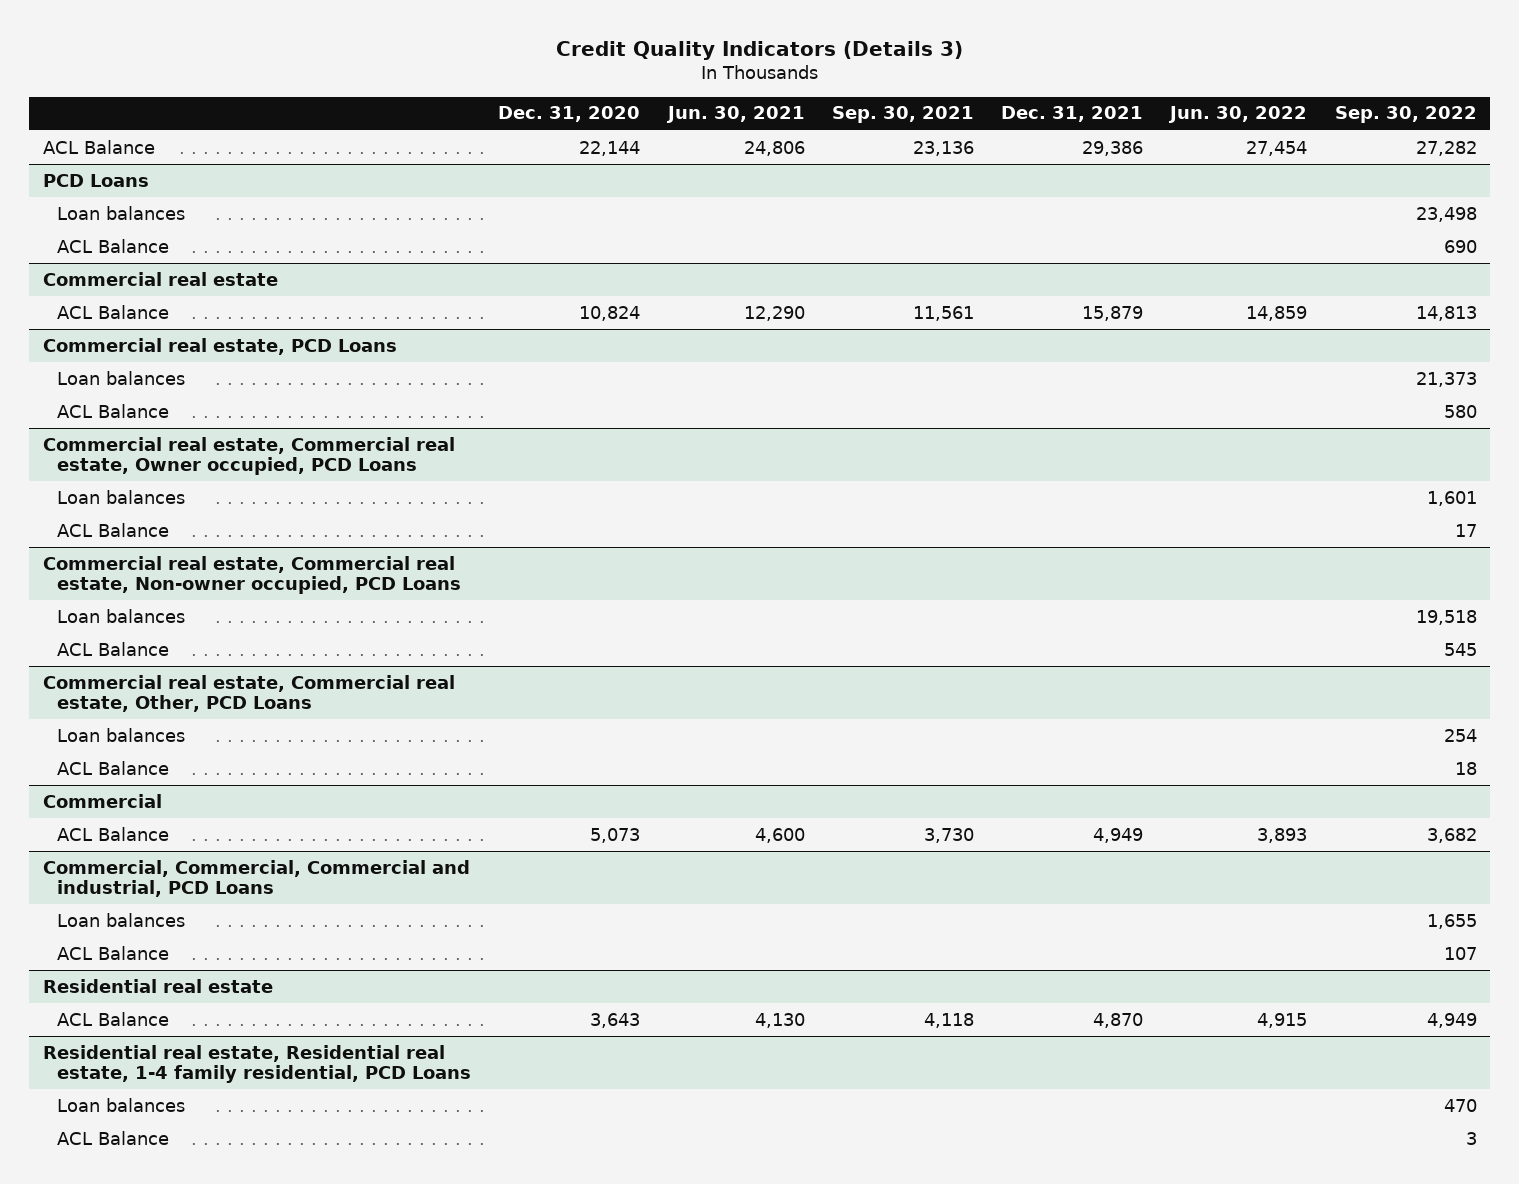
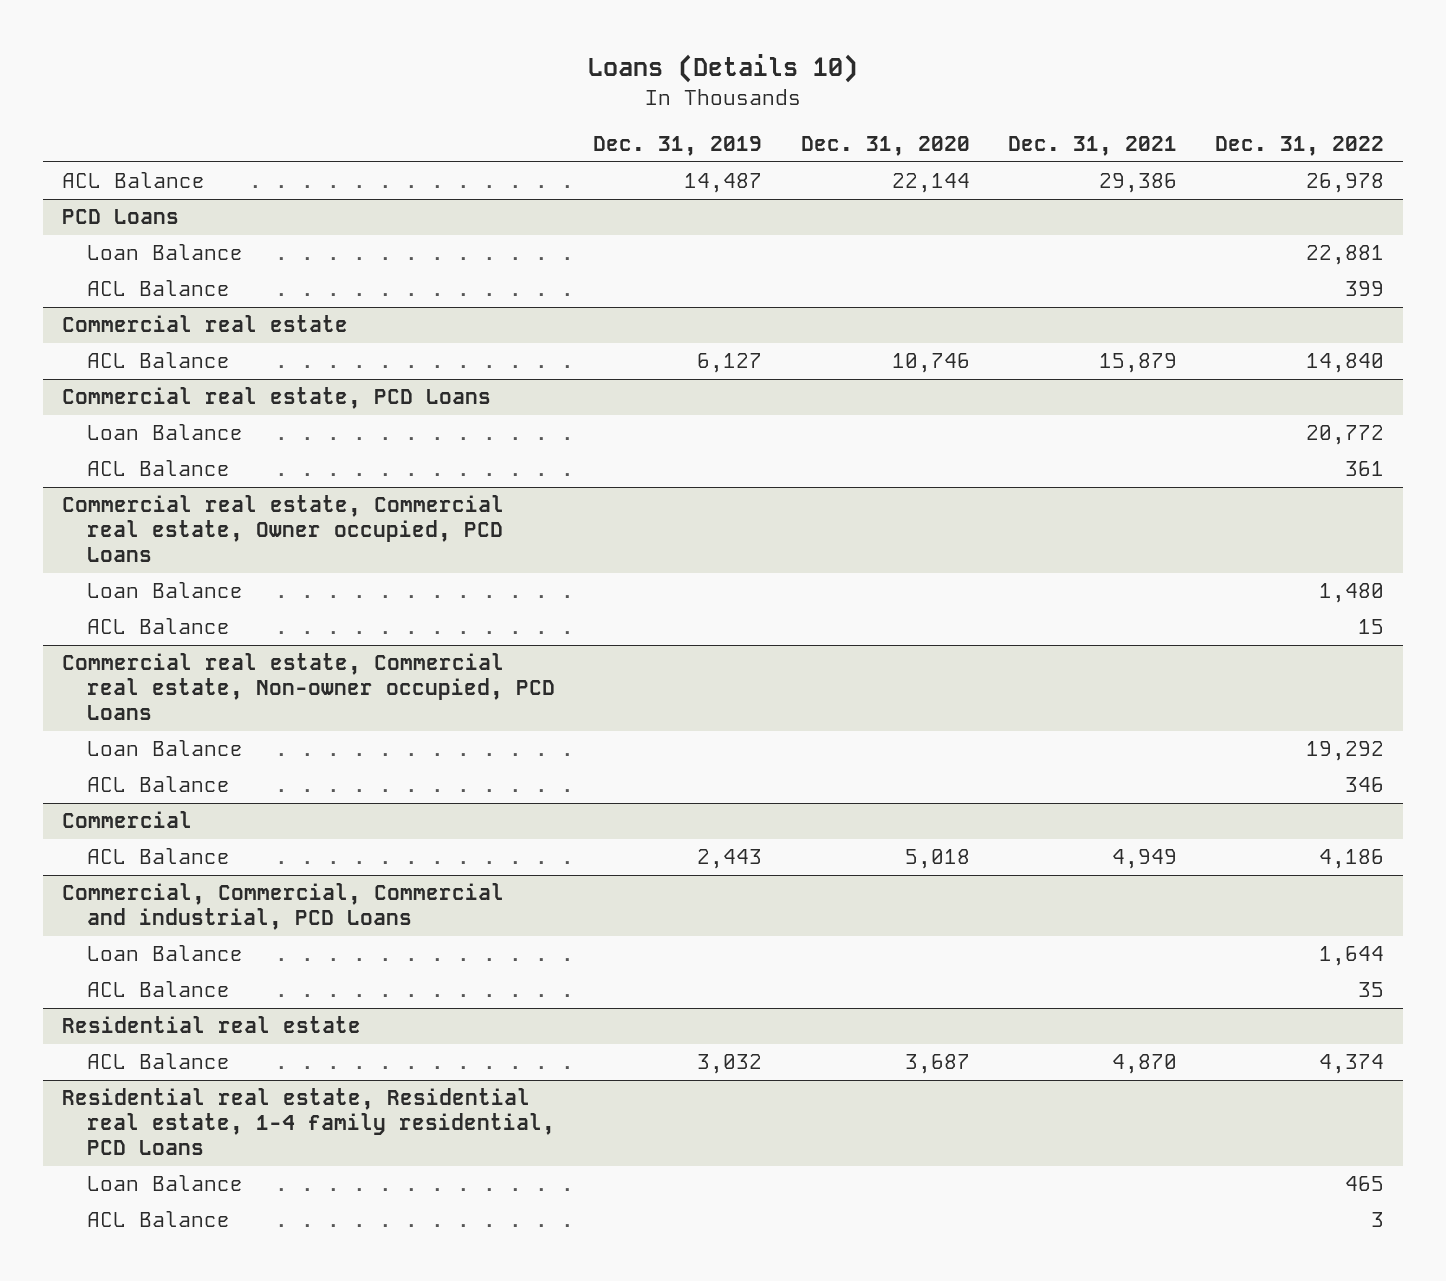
- Credit Quality Indicators (Details 3)
+ Loans (Details 10)
- | Dec. 31, 2020 | Jun. 30, 2021 | Sep. 30, 2021 | Dec. 31, 2021 | Jun. 30, 2022 | Sep. 30, 2022
+ | Dec. 31, 2019 | Dec. 31, 2020 | Dec. 31, 2021 | Dec. 31, 2022
@ PCD Loans
- Loan balances | | | | | | 23,498
+ Loan Balance | | | | 22,881
@ Commercial real estate
- ACL Balance | 10,824 | 12,290 | 11,561 | 15,879 | 14,859 | 14,813
+ ACL Balance | 6,127 | 10,746 | 15,879 | 14,840
@ Commercial real estate, PCD Loans
- Loan balances | | | | | | 21,373
+ Loan Balance | | | | 20,772
@ Commercial real estate, Commercial real estate, Owner occupied, PCD Loans
- Loan balances | | | | | | 1,601
+ Loan Balance | | | | 1,480
@ Commercial real estate, Commercial real estate, Non-owner occupied, PCD Loans
- Loan balances | | | | | | 19,518
+ Loan Balance | | | | 19,292
- Commercial real estate, Commercial real estate, Other, PCD Loans
- Loan balances | | | | | | 254
- ACL Balance | | | | | | 18
@ Commercial
- ACL Balance | 5,073 | 4,600 | 3,730 | 4,949 | 3,893 | 3,682
+ ACL Balance | 2,443 | 5,018 | 4,949 | 4,186
@ Commercial, Commercial, Commercial and industrial, PCD Loans
- Loan balances | | | | | | 1,655
+ Loan Balance | | | | 1,644
@ Residential real estate
- ACL Balance | 3,643 | 4,130 | 4,118 | 4,870 | 4,915 | 4,949
+ ACL Balance | 3,032 | 3,687 | 4,870 | 4,374
@ Residential real estate, Residential real estate, 1-4 family residential, PCD Loans
- Loan balances | | | | | | 470
+ Loan Balance | | | | 465

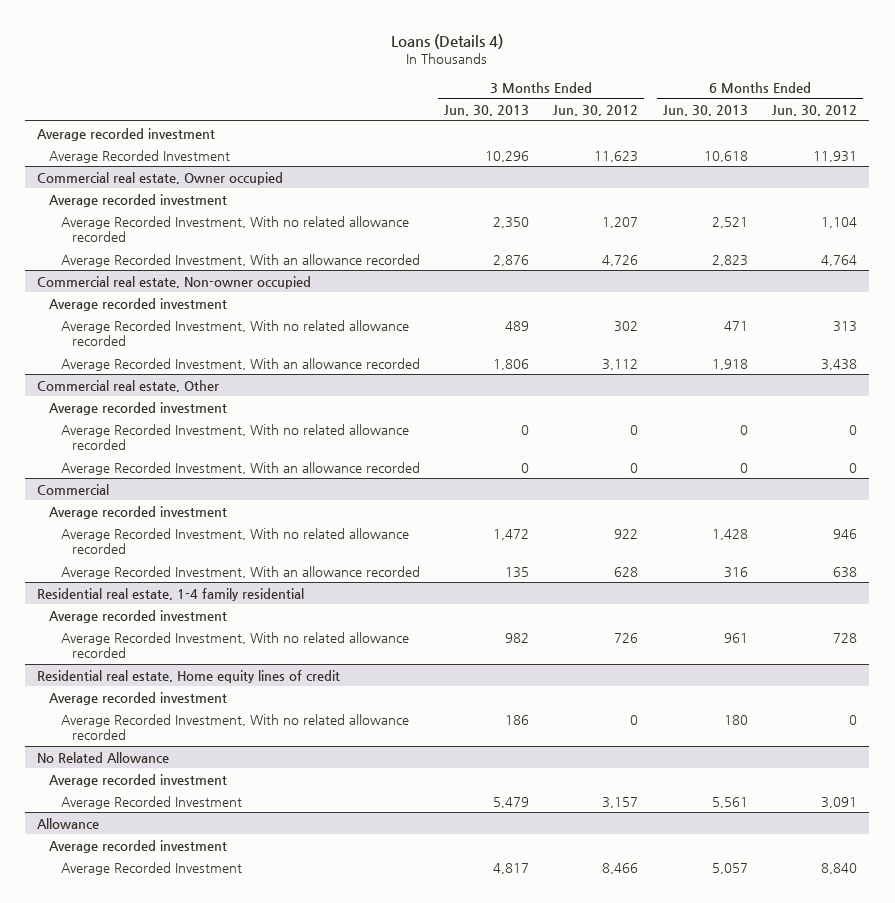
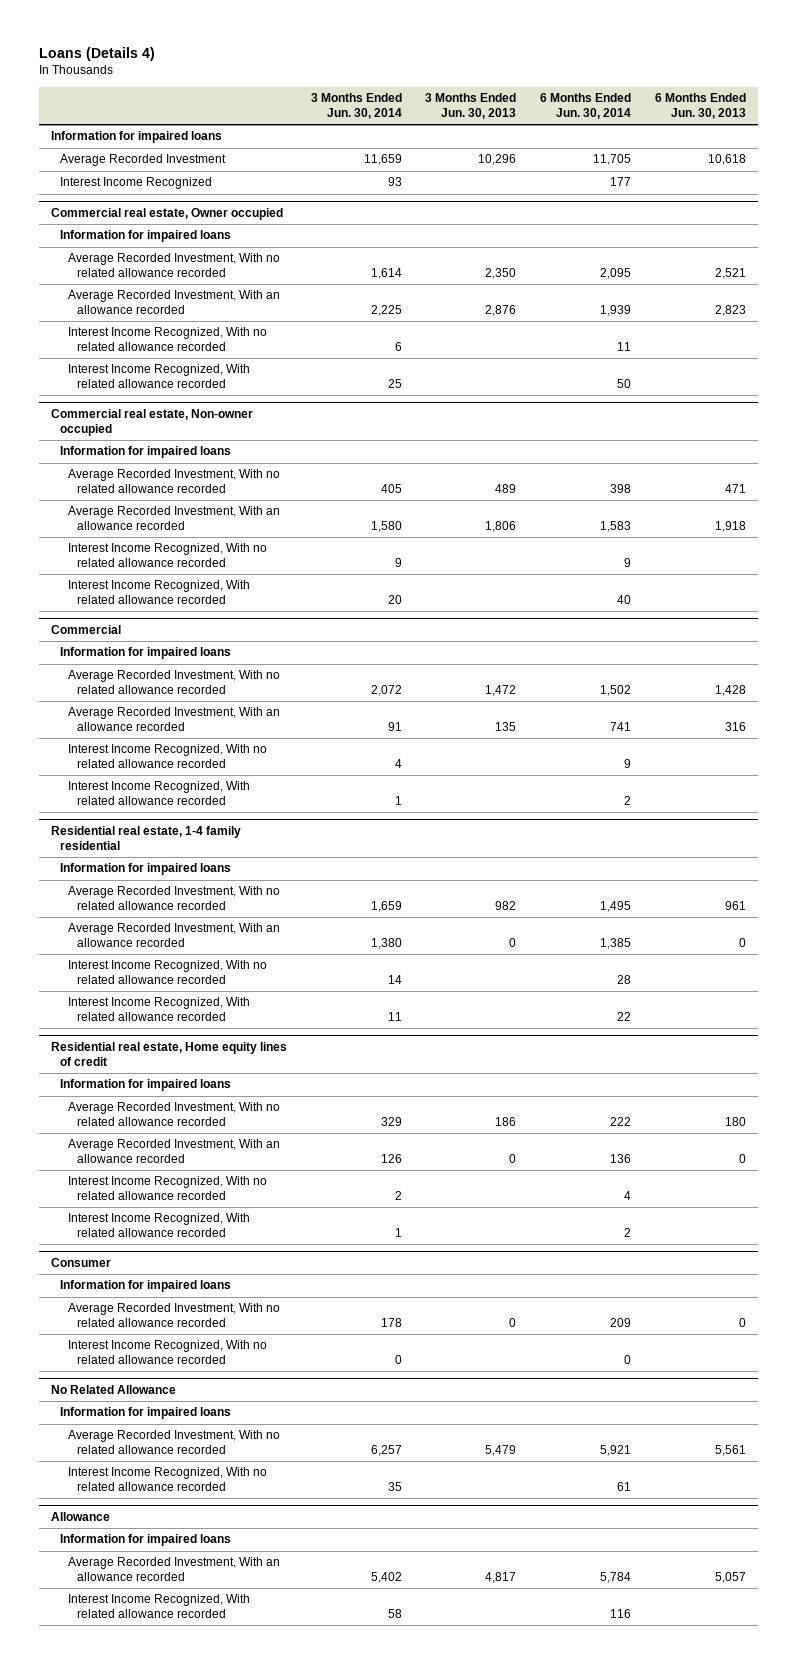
- | 3 Months Ended Jun. 30, 2013 | 3 Months Ended Jun. 30, 2012 | 6 Months Ended Jun. 30, 2013 | 6 Months Ended Jun. 30, 2012
+ | 3 Months Ended Jun. 30, 2014 | 3 Months Ended Jun. 30, 2013 | 6 Months Ended Jun. 30, 2014 | 6 Months Ended Jun. 30, 2013
- Average recorded investment
+ Information for impaired loans
+ Interest Income Recognized | 93 | | 177 |
@ Commercial real estate, Owner occupied
- Average recorded investment
+ Information for impaired loans
+ Interest Income Recognized, With no related allowance recorded | 6 | | 11 |
+ Interest Income Recognized, With related allowance recorded | 25 | | 50 |
@ Commercial real estate, Non-owner occupied
- Average recorded investment
+ Information for impaired loans
- Commercial real estate, Other
- Average recorded investment
- Average Recorded Investment, With no related allowance recorded | 0 | 0 | 0 | 0
- Average Recorded Investment, With an allowance recorded | 0 | 0 | 0 | 0
@ Commercial real estate, Non-owner occupied
+ Interest Income Recognized, With no related allowance recorded | 9 | | 9 |
+ Interest Income Recognized, With related allowance recorded | 20 | | 40 |
@ Commercial
- Average recorded investment
+ Information for impaired loans
+ Interest Income Recognized, With no related allowance recorded | 4 | | 9 |
+ Interest Income Recognized, With related allowance recorded | 1 | | 2 |
@ Residential real estate, 1-4 family residential
- Average recorded investment
+ Information for impaired loans
+ Average Recorded Investment, With an allowance recorded | 1,380 | 0 | 1,385 | 0
+ Interest Income Recognized, With no related allowance recorded | 14 | | 28 |
+ Interest Income Recognized, With related allowance recorded | 11 | | 22 |
@ Residential real estate, Home equity lines of credit
- Average recorded investment
+ Information for impaired loans
+ Average Recorded Investment, With an allowance recorded | 126 | 0 | 136 | 0
+ Interest Income Recognized, With no related allowance recorded | 2 | | 4 |
+ Interest Income Recognized, With related allowance recorded | 1 | | 2 |
+ Consumer
+ Information for impaired loans
+ Average Recorded Investment, With no related allowance recorded | 178 | 0 | 209 | 0
+ Interest Income Recognized, With no related allowance recorded | 0 | | 0 |
@ No Related Allowance
- Average recorded investment
- Average Recorded Investment | 5,479 | 3,157 | 5,561 | 3,091
+ Information for impaired loans
+ Average Recorded Investment, With no related allowance recorded | 6,257 | 5,479 | 5,921 | 5,561
+ Interest Income Recognized, With no related allowance recorded | 35 | | 61 |
@ Allowance
- Average recorded investment
- Average Recorded Investment | 4,817 | 8,466 | 5,057 | 8,840
+ Information for impaired loans
+ Average Recorded Investment, With an allowance recorded | 5,402 | 4,817 | 5,784 | 5,057
+ Interest Income Recognized, With related allowance recorded | 58 | | 116 |

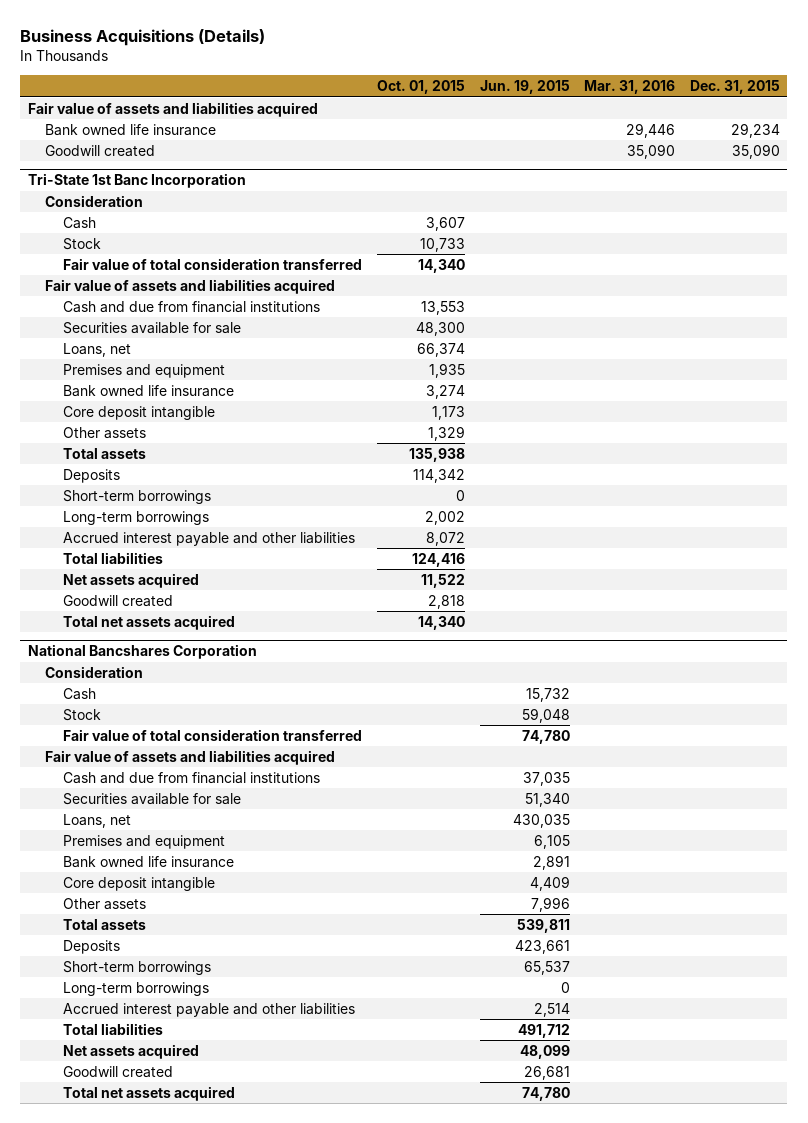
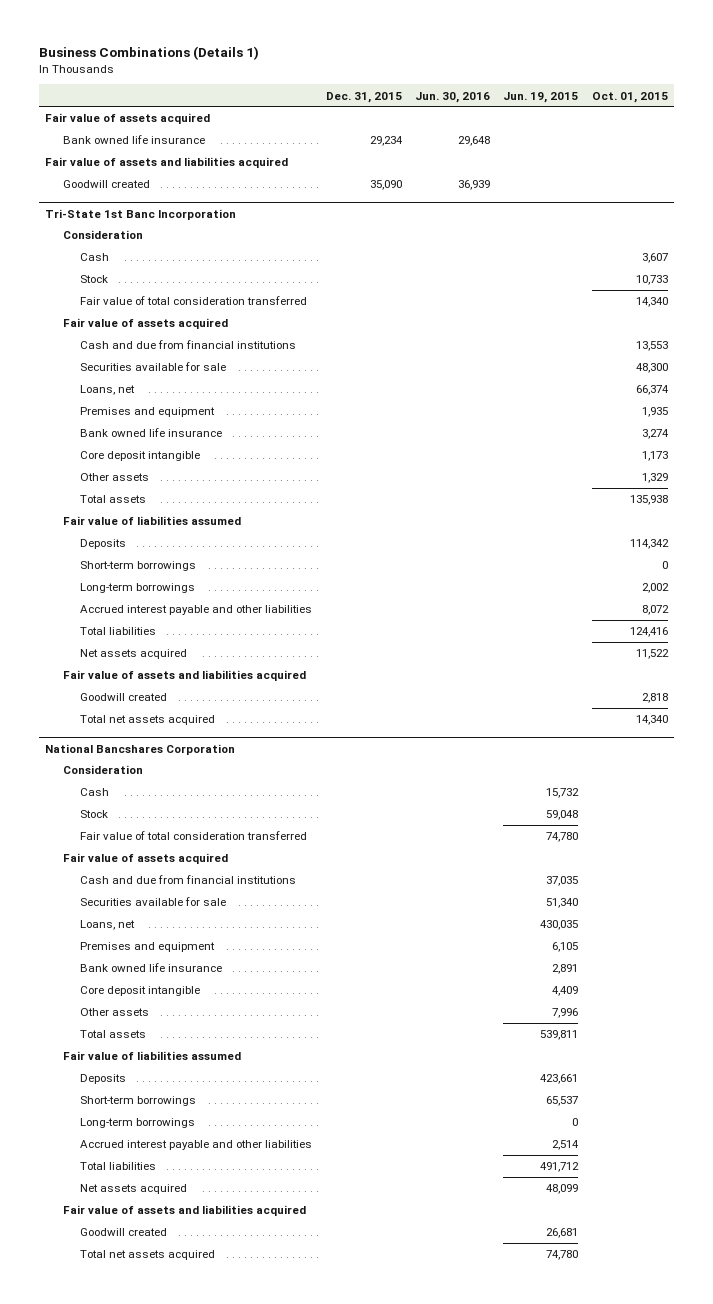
- Business Acquisitions (Details)
+ Business Combinations (Details 1)
- | Oct. 01, 2015 | Jun. 19, 2015 | Mar. 31, 2016 | Dec. 31, 2015
+ | Dec. 31, 2015 | Jun. 30, 2016 | Jun. 19, 2015 | Oct. 01, 2015
+ Fair value of assets acquired
moved down: Fair value of assets and liabilities acquired
@ Tri-State 1st Banc Incorporation
+ Fair value of assets acquired
+ Fair value of liabilities assumed
moved down: Fair value of assets and liabilities acquired
@ National Bancshares Corporation
+ Fair value of assets acquired
+ Fair value of liabilities assumed
moved down: Fair value of assets and liabilities acquired

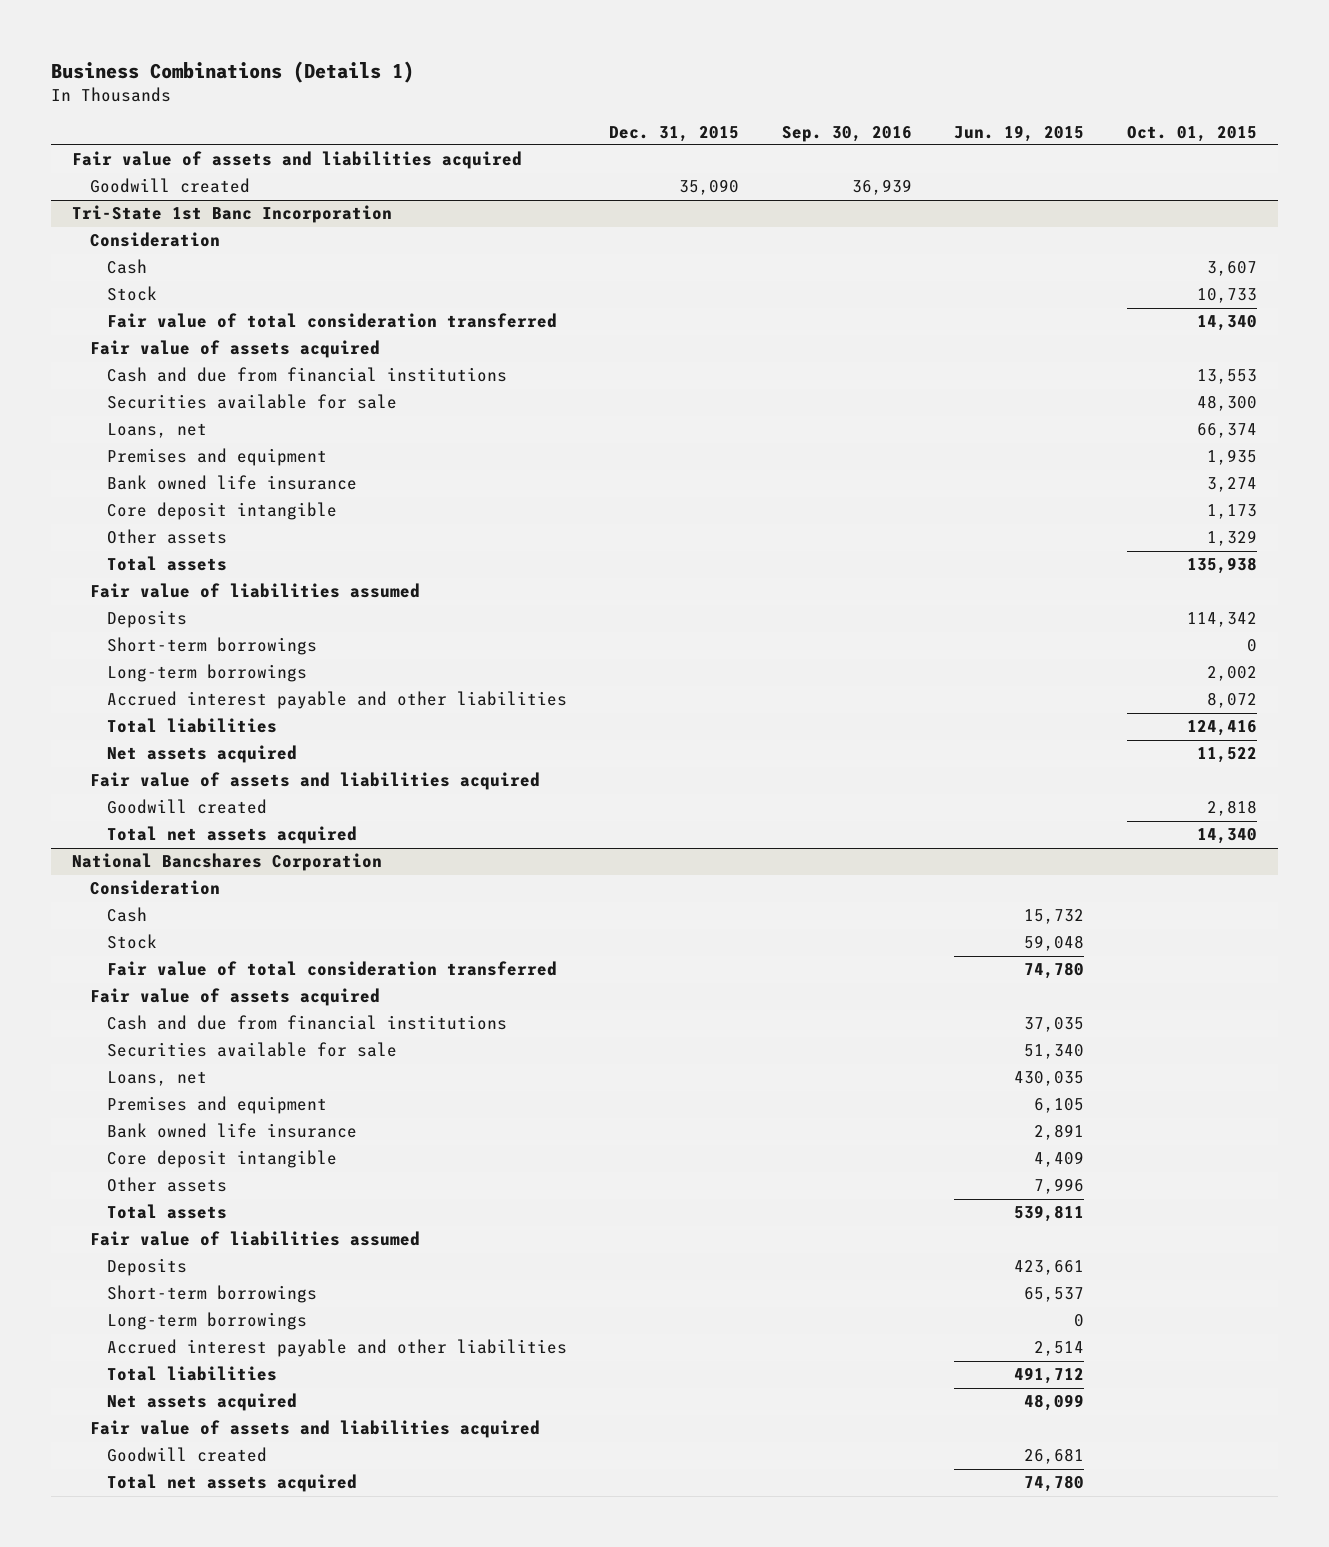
- | Dec. 31, 2015 | Jun. 30, 2016 | Jun. 19, 2015 | Oct. 01, 2015
+ | Dec. 31, 2015 | Sep. 30, 2016 | Jun. 19, 2015 | Oct. 01, 2015
- Fair value of assets acquired
- Bank owned life insurance | 29,234 | 29,648 | |

